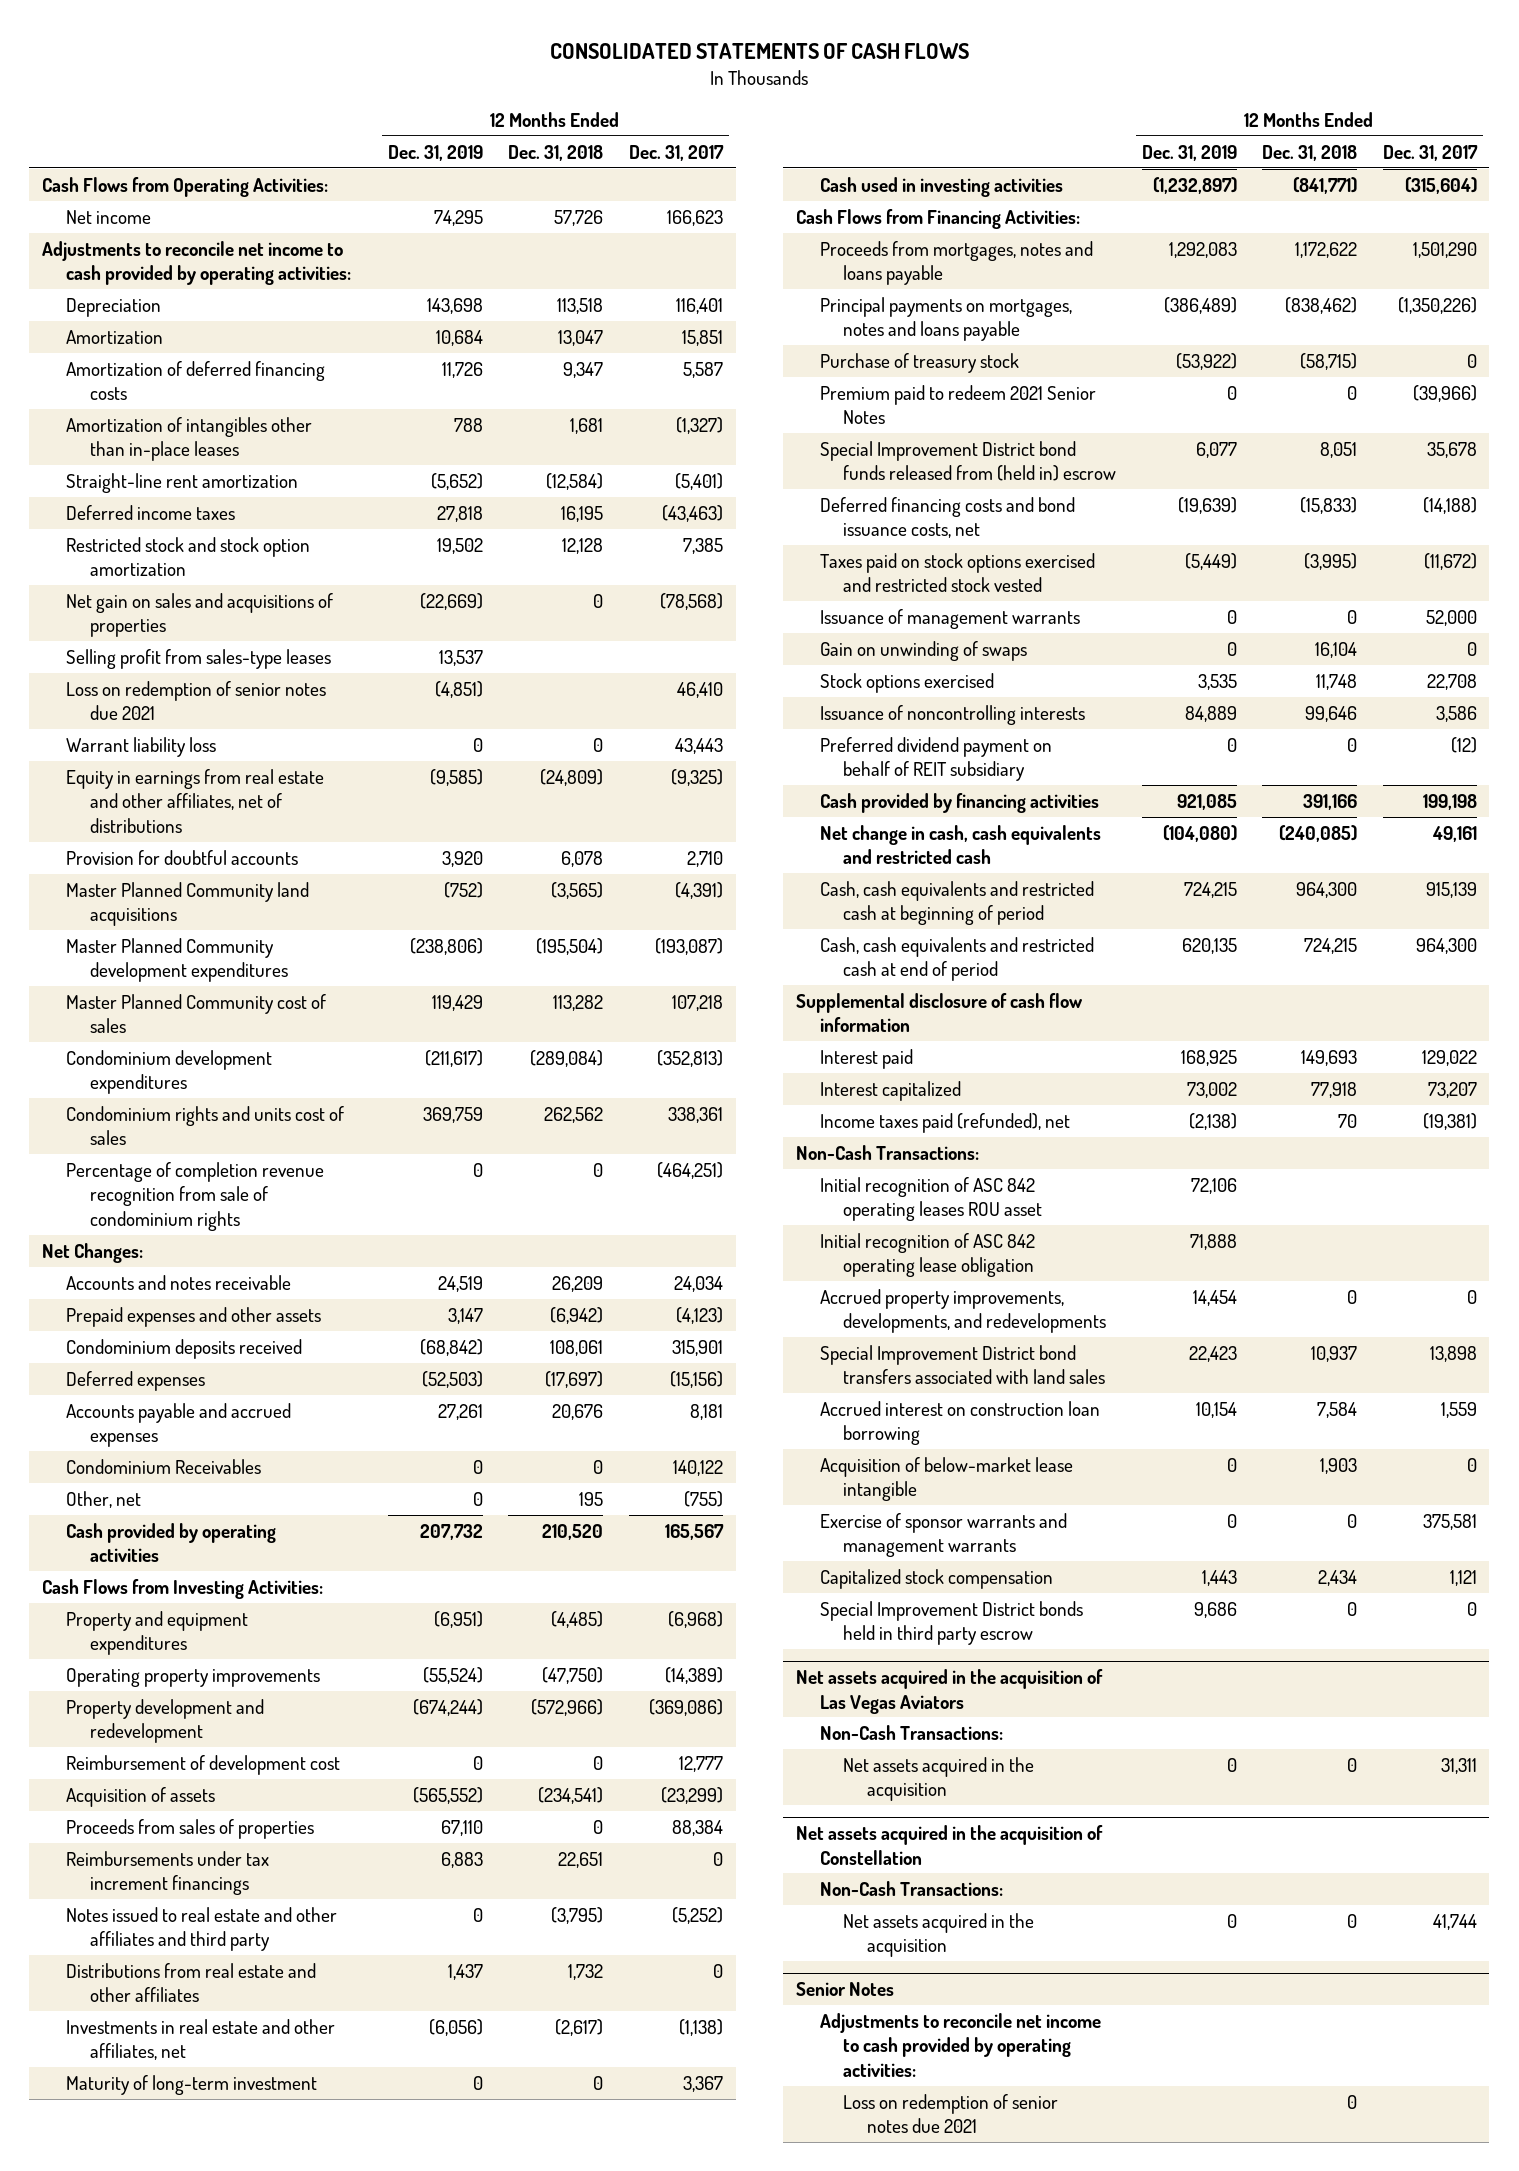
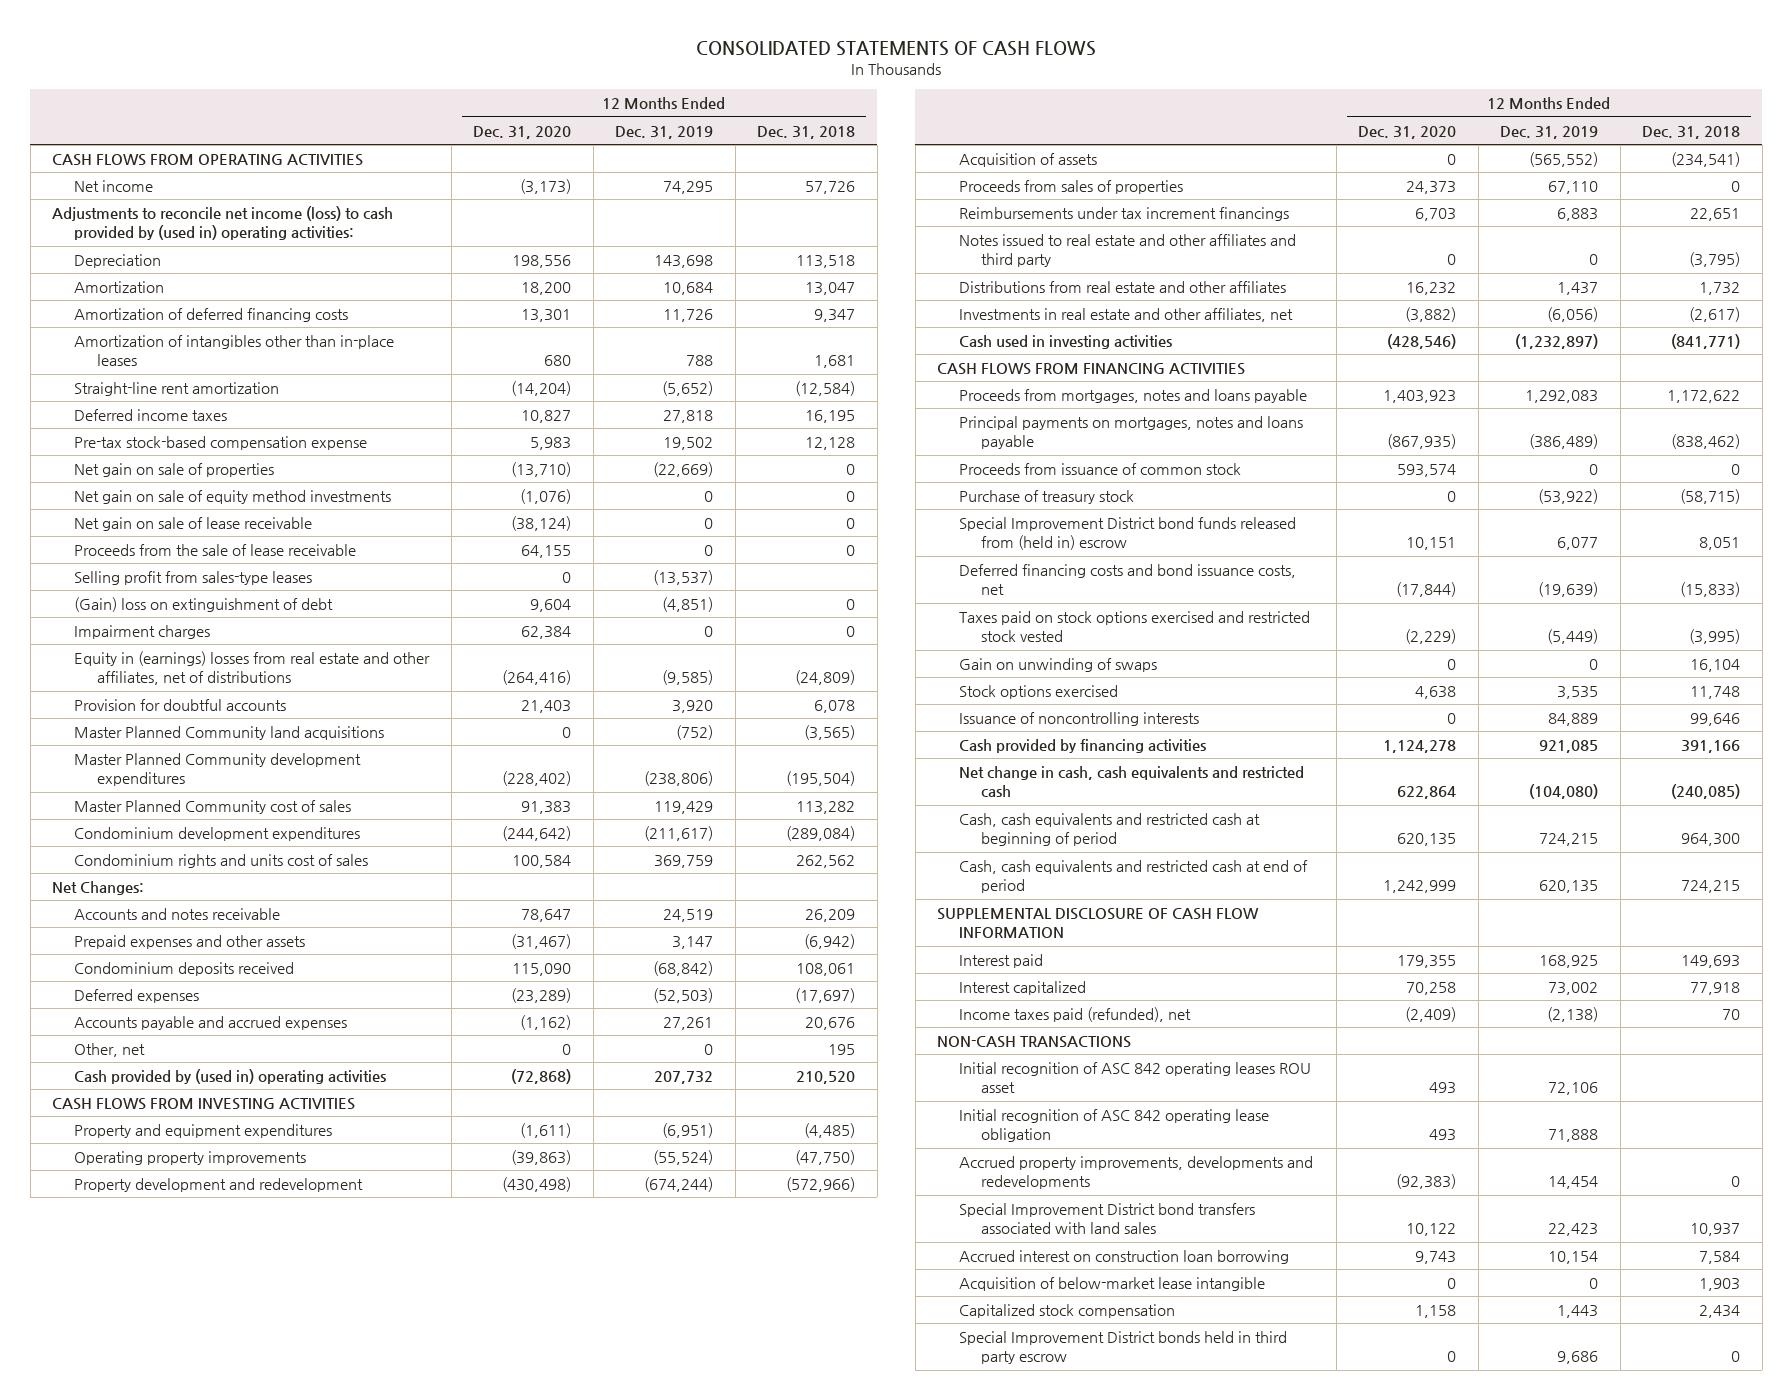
- | 12 Months Ended Dec. 31, 2019 | 12 Months Ended Dec. 31, 2018 | 12 Months Ended Dec. 31, 2017
+ | 12 Months Ended Dec. 31, 2020 | 12 Months Ended Dec. 31, 2019 | 12 Months Ended Dec. 31, 2018
- Cash Flows from Operating Activities:
+ CASH FLOWS FROM OPERATING ACTIVITIES
- Adjustments to reconcile net income to cash provided by operating activities:
+ Adjustments to reconcile net income (loss) to cash provided by (used in) operating activities:
- Restricted stock and stock option amortization | 19,502 | 12,128 | 7,385
- Net gain on sales and acquisitions of properties | (22,669) | 0 | (78,568)
- Selling profit from sales-type leases | 13,537 | |
- Loss on redemption of senior notes due 2021 | (4,851) | | 46,410
- Warrant liability loss | 0 | 0 | 43,443
- Equity in earnings from real estate and other affiliates, net of distributions | (9,585) | (24,809) | (9,325)
+ Pre-tax stock-based compensation expense | 5,983 | 19,502 | 12,128
+ Net gain on sale of properties | (13,710) | (22,669) | 0
+ Net gain on sale of equity method investments | (1,076) | 0 | 0
+ Net gain on sale of lease receivable | (38,124) | 0 | 0
+ Proceeds from the sale of lease receivable | 64,155 | 0 | 0
+ Selling profit from sales-type leases | 0 | (13,537) |
+ (Gain) loss on extinguishment of debt | 9,604 | (4,851) | 0
+ Impairment charges | 62,384 | 0 | 0
+ Equity in (earnings) losses from real estate and other affiliates, net of distributions | (264,416) | (9,585) | (24,809)
- Percentage of completion revenue recognition from sale of condominium rights | 0 | 0 | (464,251)
- Condominium Receivables | 0 | 0 | 140,122
- Cash provided by operating activities | 207,732 | 210,520 | 165,567
- Cash Flows from Investing Activities:
+ Cash provided by (used in) operating activities | (72,868) | 207,732 | 210,520
+ CASH FLOWS FROM INVESTING ACTIVITIES
- Reimbursement of development cost | 0 | 0 | 12,777
- Maturity of long-term investment | 0 | 0 | 3,367
- Cash Flows from Financing Activities:
+ CASH FLOWS FROM FINANCING ACTIVITIES
+ Proceeds from issuance of common stock | 593,574 | 0 | 0
- Premium paid to redeem 2021 Senior Notes | 0 | 0 | (39,966)
- Issuance of management warrants | 0 | 0 | 52,000
- Preferred dividend payment on behalf of REIT subsidiary | 0 | 0 | (12)
- Supplemental disclosure of cash flow information
+ SUPPLEMENTAL DISCLOSURE OF CASH FLOW INFORMATION
- Non-Cash Transactions:
+ NON-CASH TRANSACTIONS
- Accrued property improvements, developments, and redevelopments | 14,454 | 0 | 0
+ Accrued property improvements, developments and redevelopments | (92,383) | 14,454 | 0
- Exercise of sponsor warrants and management warrants | 0 | 0 | 375,581
- Net assets acquired in the acquisition of Las Vegas Aviators
- Non-Cash Transactions:
- Net assets acquired in the acquisition | 0 | 0 | 31,311
- Net assets acquired in the acquisition of Constellation
- Non-Cash Transactions:
- Net assets acquired in the acquisition | 0 | 0 | 41,744
- Senior Notes
- Adjustments to reconcile net income to cash provided by operating activities:
- Loss on redemption of senior notes due 2021 | | 0 |

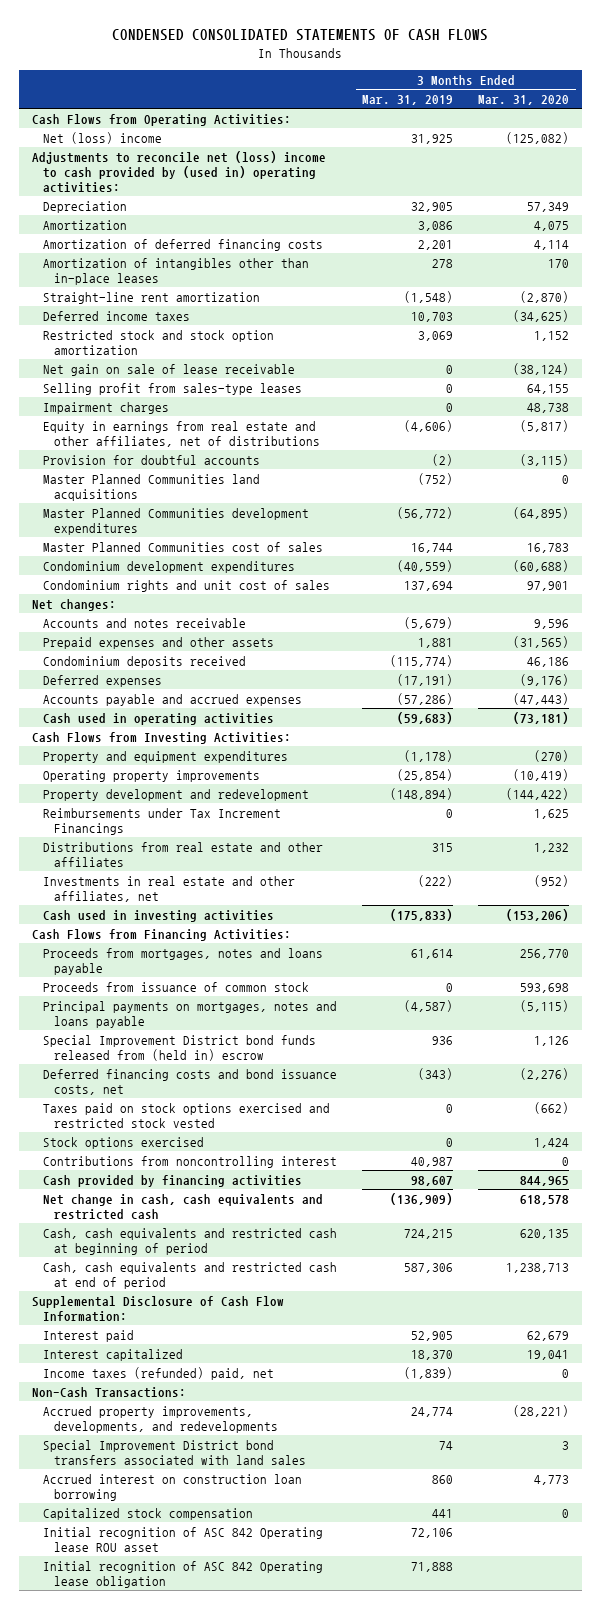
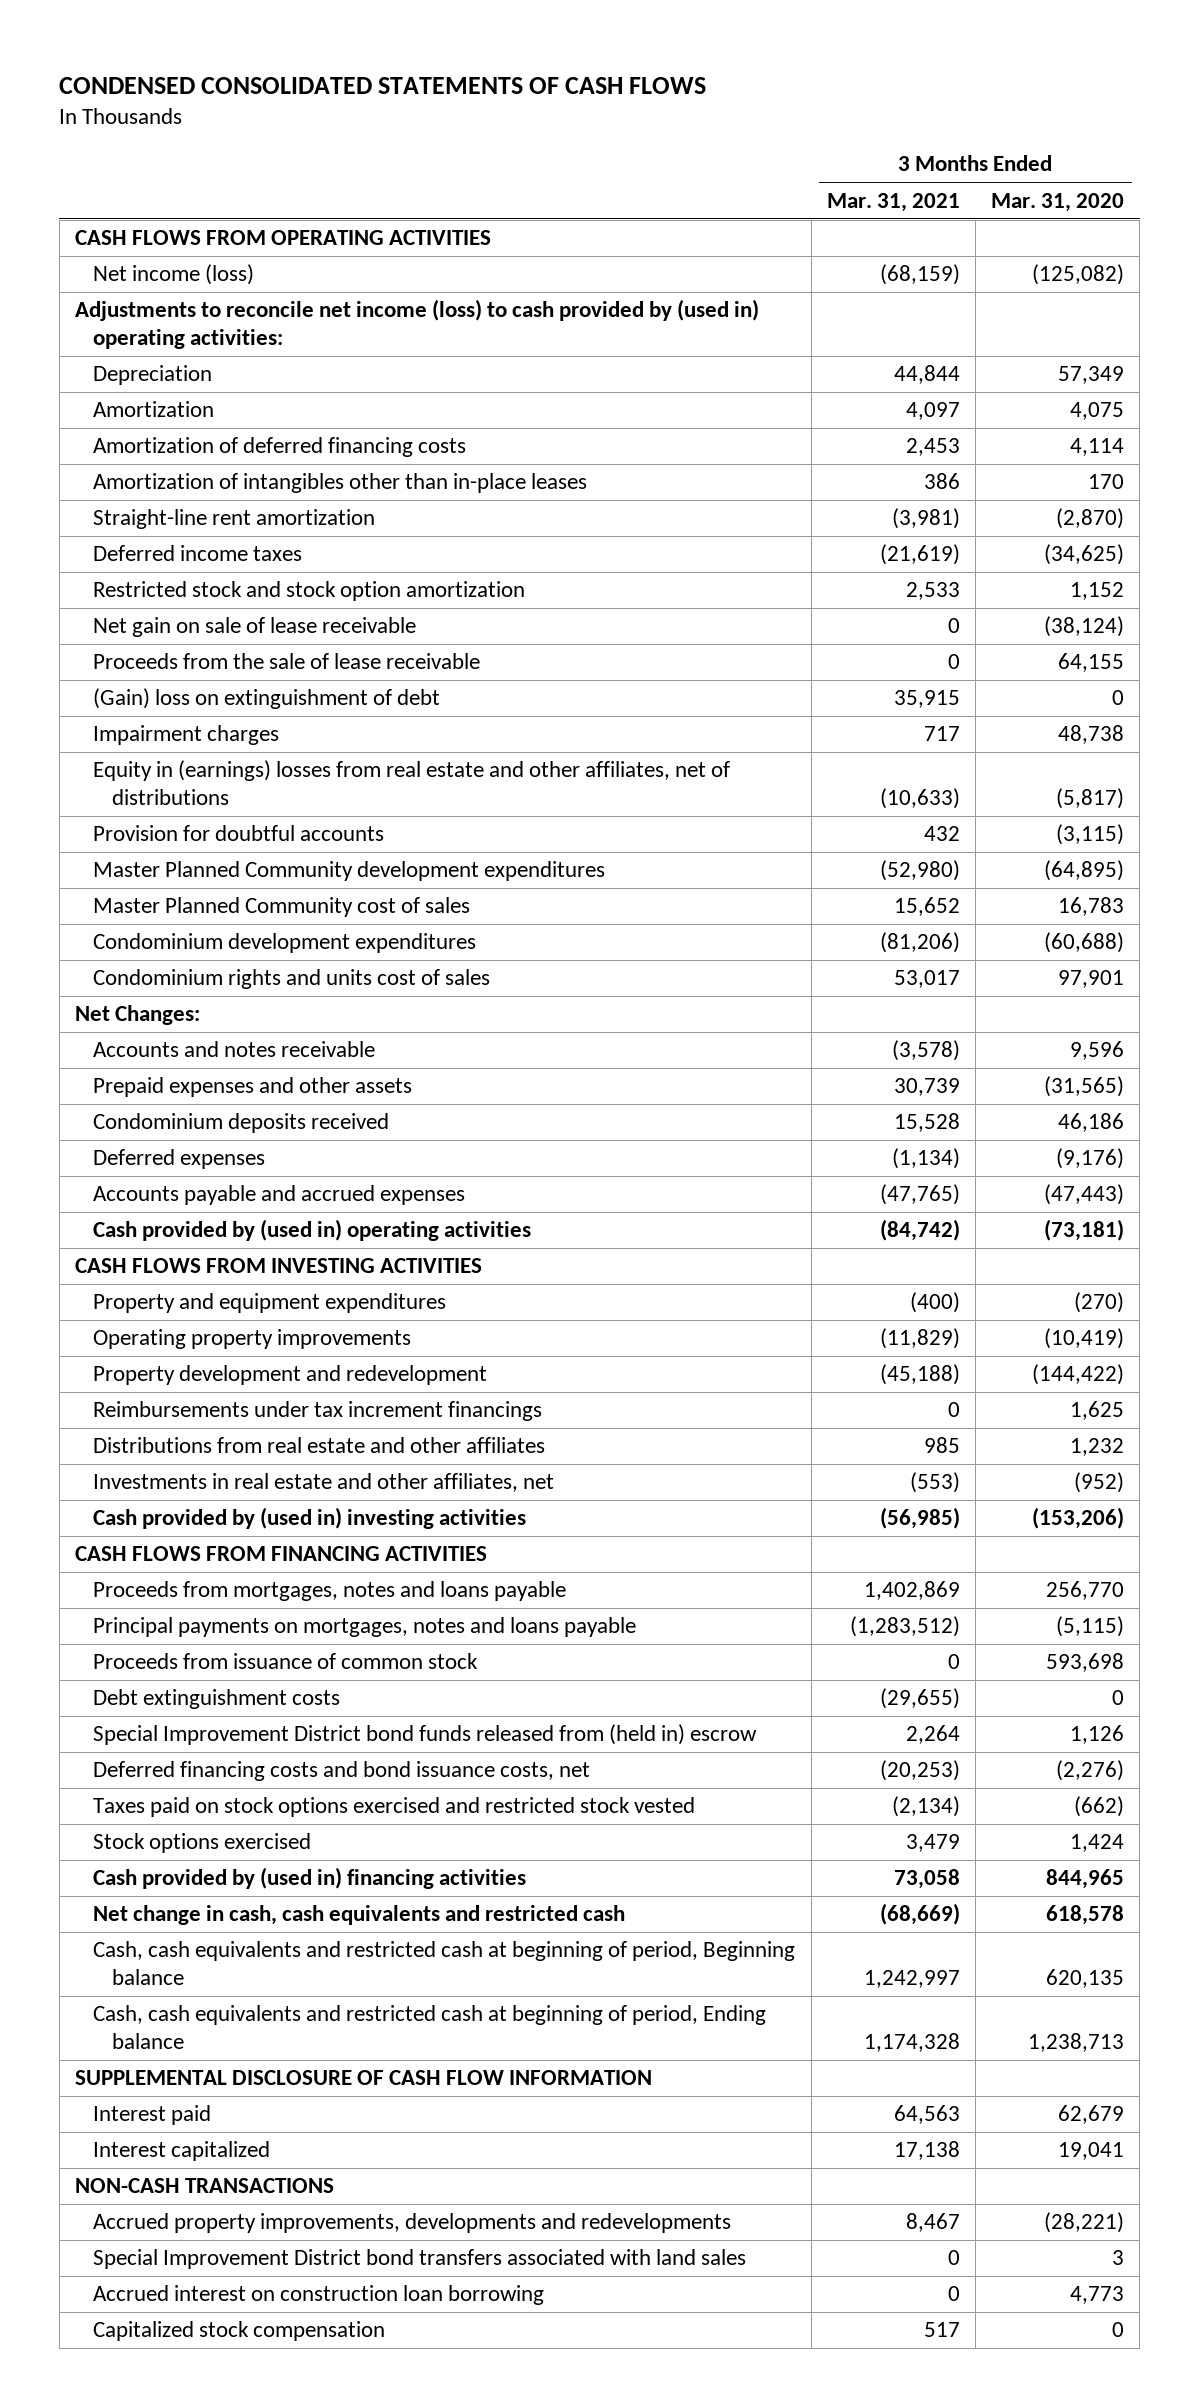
- | 3 Months Ended Mar. 31, 2019 | 3 Months Ended Mar. 31, 2020
+ | 3 Months Ended Mar. 31, 2021 | 3 Months Ended Mar. 31, 2020
- Cash Flows from Operating Activities:
- Net (loss) income | 31,925 | (125,082)
- Adjustments to reconcile net (loss) income to cash provided by (used in) operating activities:
+ CASH FLOWS FROM OPERATING ACTIVITIES
+ Net income (loss) | (68,159) | (125,082)
+ Adjustments to reconcile net income (loss) to cash provided by (used in) operating activities:
- Selling profit from sales-type leases | 0 | 64,155
+ Proceeds from the sale of lease receivable | 0 | 64,155
+ (Gain) loss on extinguishment of debt | 35,915 | 0
- Equity in earnings from real estate and other affiliates, net of distributions | (4,606) | (5,817)
+ Equity in (earnings) losses from real estate and other affiliates, net of distributions | (10,633) | (5,817)
- Master Planned Communities land acquisitions | (752) | 0
- Master Planned Communities development expenditures | (56,772) | (64,895)
- Master Planned Communities cost of sales | 16,744 | 16,783
+ Master Planned Community development expenditures | (52,980) | (64,895)
+ Master Planned Community cost of sales | 15,652 | 16,783
- Condominium rights and unit cost of sales | 137,694 | 97,901
- Net changes:
+ Condominium rights and units cost of sales | 53,017 | 97,901
+ Net Changes:
- Cash used in operating activities | (59,683) | (73,181)
- Cash Flows from Investing Activities:
+ Cash provided by (used in) operating activities | (84,742) | (73,181)
+ CASH FLOWS FROM INVESTING ACTIVITIES
- Reimbursements under Tax Increment Financings | 0 | 1,625
+ Reimbursements under tax increment financings | 0 | 1,625
- Cash used in investing activities | (175,833) | (153,206)
- Cash Flows from Financing Activities:
+ Cash provided by (used in) investing activities | (56,985) | (153,206)
+ CASH FLOWS FROM FINANCING ACTIVITIES
moved down: Proceeds from issuance of common stock | 0 | 593,698
+ Debt extinguishment costs | (29,655) | 0
- Contributions from noncontrolling interest | 40,987 | 0
- Cash provided by financing activities | 98,607 | 844,965
+ Cash provided by (used in) financing activities | 73,058 | 844,965
- Cash, cash equivalents and restricted cash at beginning of period | 724,215 | 620,135
- Cash, cash equivalents and restricted cash at end of period | 587,306 | 1,238,713
- Supplemental Disclosure of Cash Flow Information:
+ Cash, cash equivalents and restricted cash at beginning of period, Beginning balance | 1,242,997 | 620,135
+ Cash, cash equivalents and restricted cash at beginning of period, Ending balance | 1,174,328 | 1,238,713
+ SUPPLEMENTAL DISCLOSURE OF CASH FLOW INFORMATION
- Income taxes (refunded) paid, net | (1,839) | 0
- Non-Cash Transactions:
- Accrued property improvements, developments, and redevelopments | 24,774 | (28,221)
+ NON-CASH TRANSACTIONS
+ Accrued property improvements, developments and redevelopments | 8,467 | (28,221)
- Initial recognition of ASC 842 Operating lease ROU asset | 72,106 |
- Initial recognition of ASC 842 Operating lease obligation | 71,888 |

